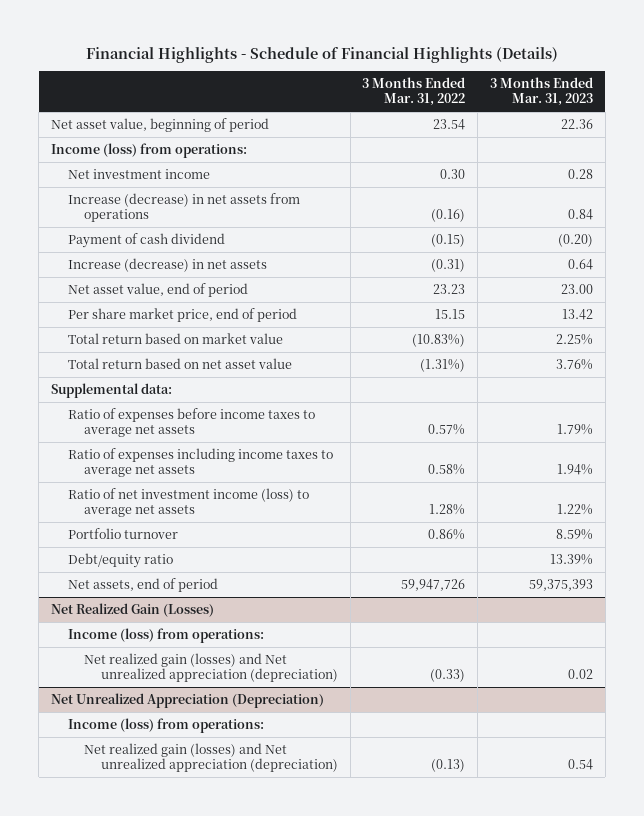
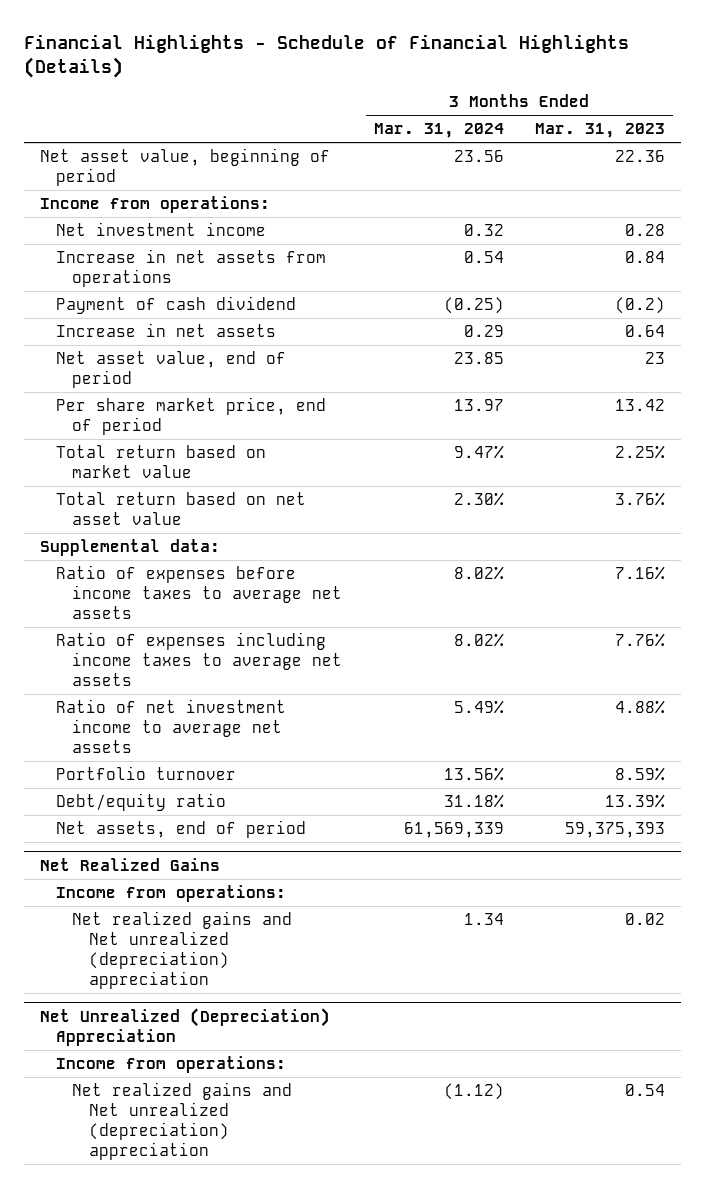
- | 3 Months Ended Mar. 31, 2022 | 3 Months Ended Mar. 31, 2023
+ | 3 Months Ended Mar. 31, 2024 | 3 Months Ended Mar. 31, 2023
- Income (loss) from operations:
+ Income from operations:
- Increase (decrease) in net assets from operations | (0.16) | 0.84
- Payment of cash dividend | (0.15) | (0.20)
- Increase (decrease) in net assets | (0.31) | 0.64
- Net asset value, end of period | 23.23 | 23.00
+ Increase in net assets from operations | 0.54 | 0.84
+ Payment of cash dividend | (0.25) | (0.2)
+ Increase in net assets | 0.29 | 0.64
+ Net asset value, end of period | 23.85 | 23
- Ratio of expenses before income taxes to average net assets | 0.57% | 1.79%
- Ratio of expenses including income taxes to average net assets | 0.58% | 1.94%
- Ratio of net investment income (loss) to average net assets | 1.28% | 1.22%
+ Ratio of expenses before income taxes to average net assets | 8.02% | 7.16%
+ Ratio of expenses including income taxes to average net assets | 8.02% | 7.76%
+ Ratio of net investment income to average net assets | 5.49% | 4.88%
- Net Realized Gain (Losses)
- Income (loss) from operations:
- Net realized gain (losses) and Net unrealized appreciation (depreciation) | (0.33) | 0.02
- Net Unrealized Appreciation (Depreciation)
- Income (loss) from operations:
- Net realized gain (losses) and Net unrealized appreciation (depreciation) | (0.13) | 0.54
+ Net Realized Gains
+ Income from operations:
+ Net realized gains and Net unrealized (depreciation) appreciation | 1.34 | 0.02
+ Net Unrealized (Depreciation) Appreciation
+ Income from operations:
+ Net realized gains and Net unrealized (depreciation) appreciation | (1.12) | 0.54

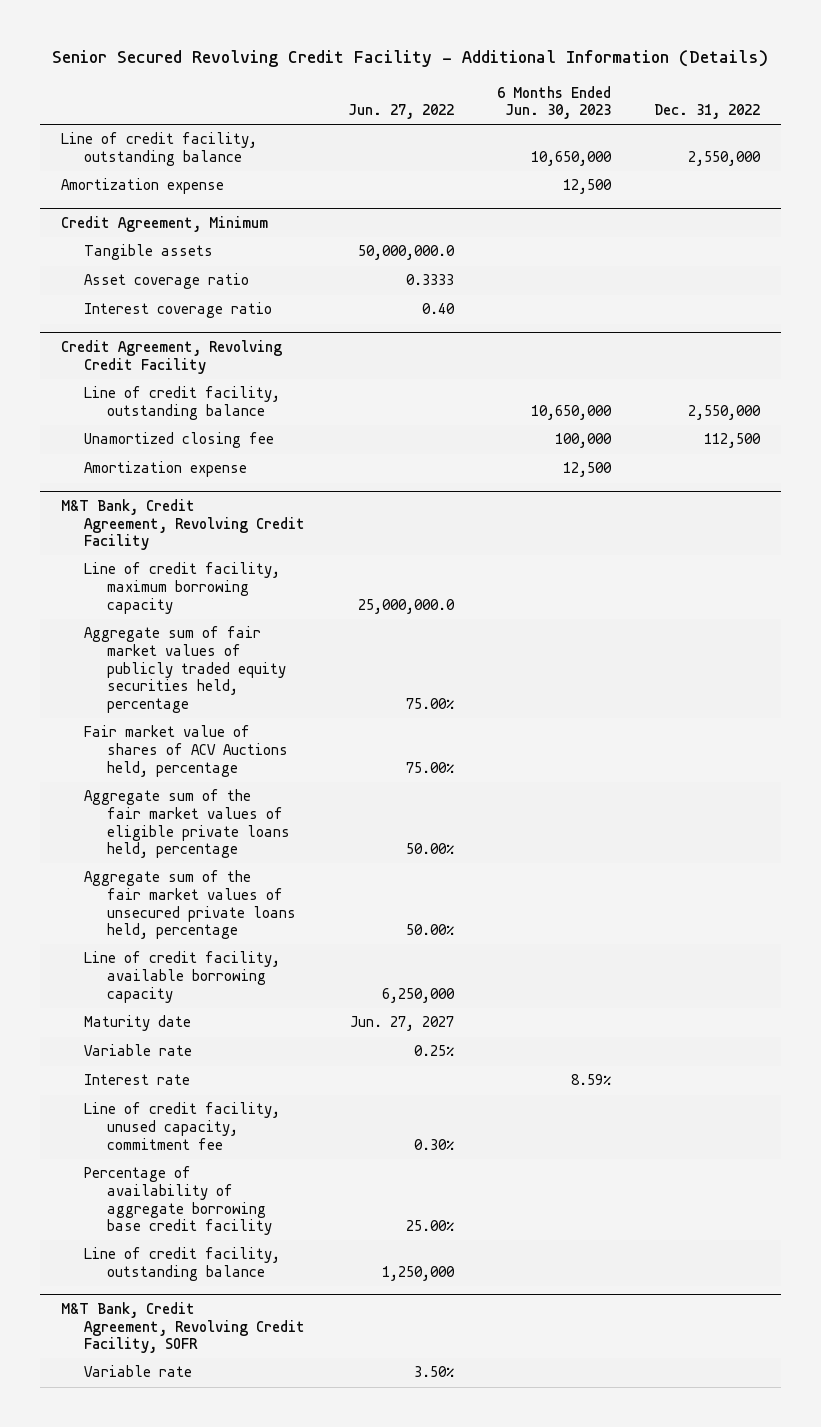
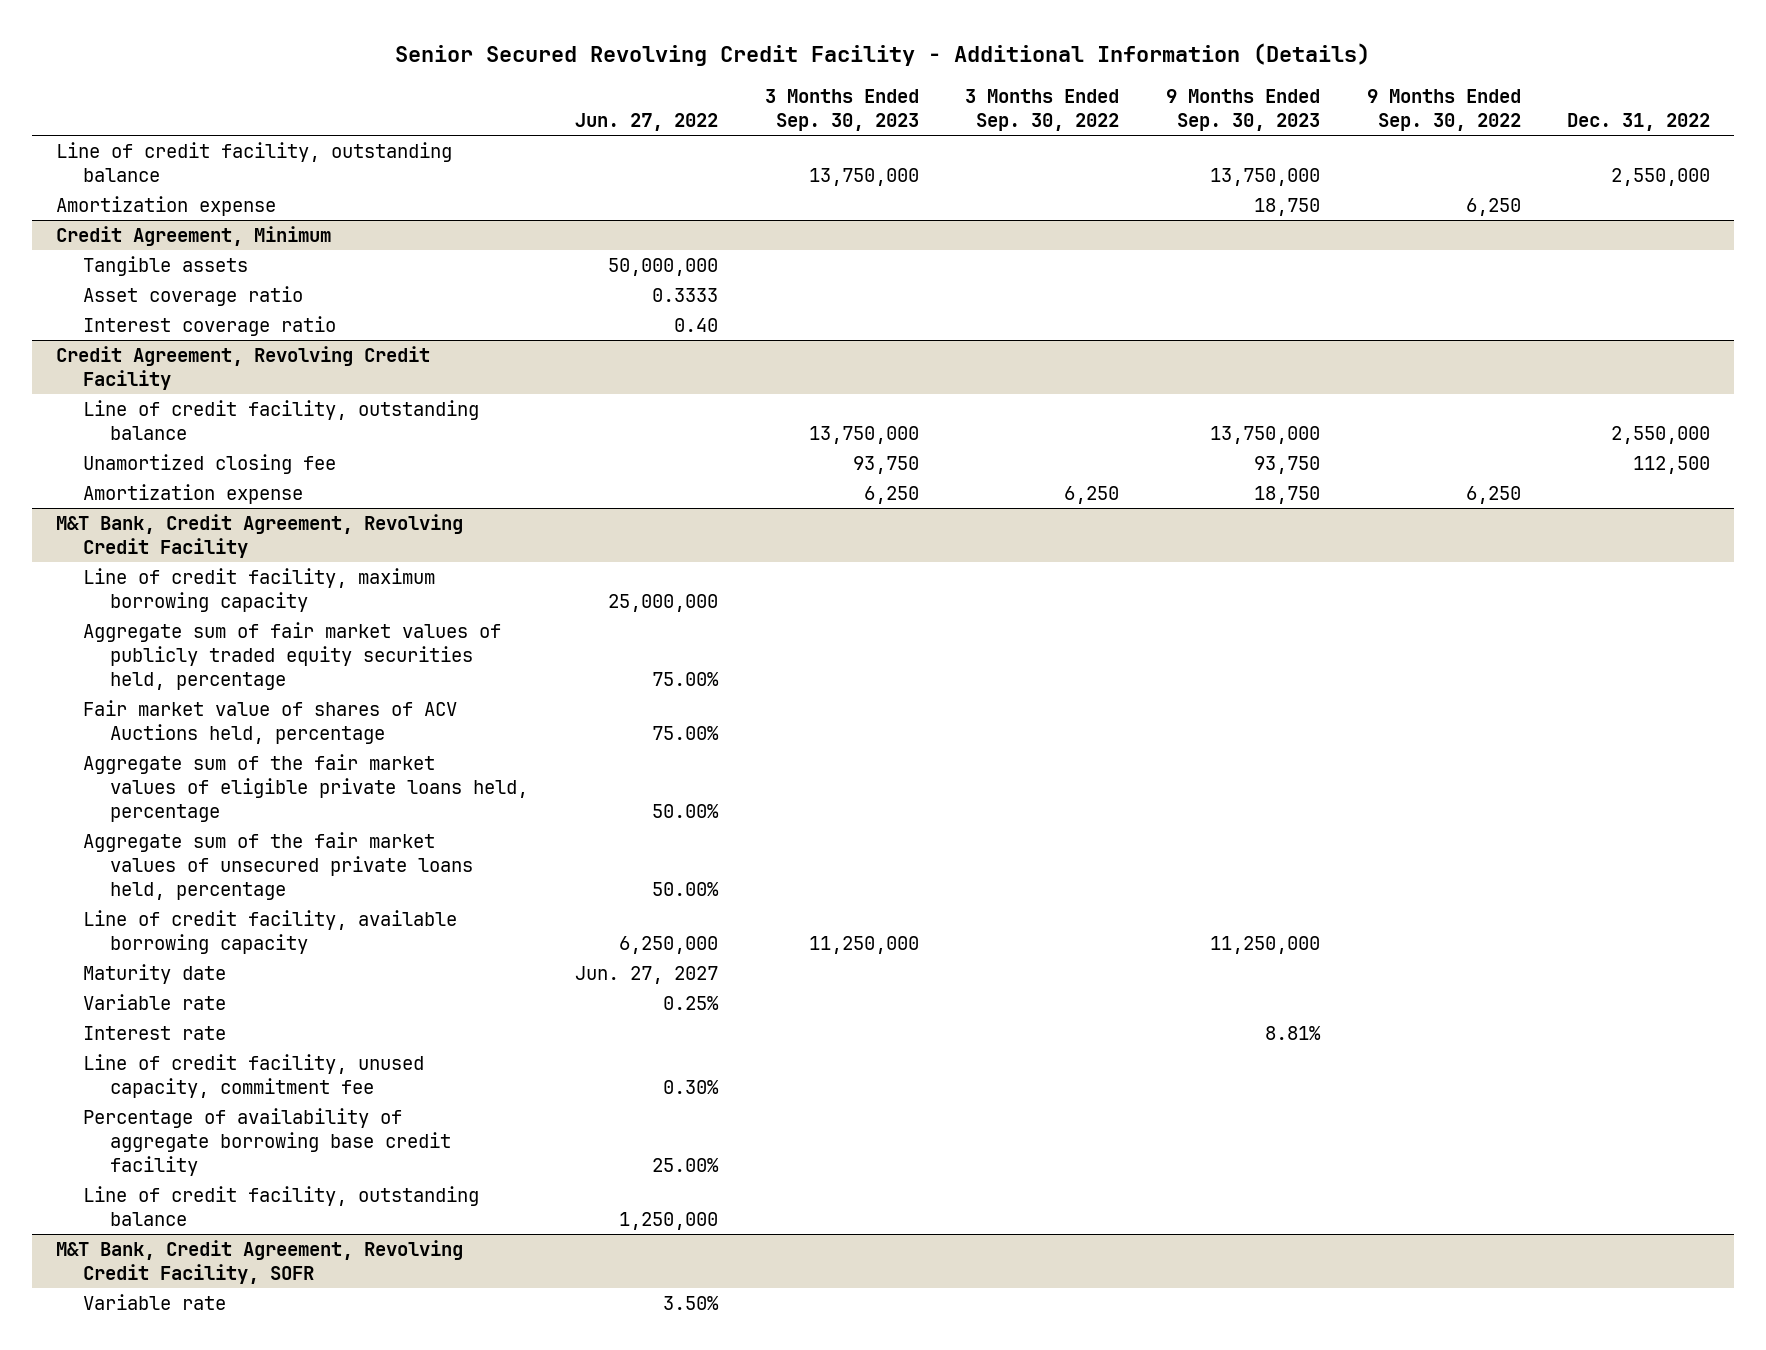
- | Jun. 27, 2022 | 6 Months Ended Jun. 30, 2023 | Dec. 31, 2022
+ | Jun. 27, 2022 | 3 Months Ended Sep. 30, 2023 | 3 Months Ended Sep. 30, 2022 | 9 Months Ended Sep. 30, 2023 | 9 Months Ended Sep. 30, 2022 | Dec. 31, 2022
@ Credit Agreement, Minimum
- Tangible assets | 50,000,000.0 | |
+ Tangible assets | 50,000,000 | | | | |
@ M&T Bank, Credit Agreement, Revolving Credit Facility
- Line of credit facility, maximum borrowing capacity | 25,000,000.0 | |
+ Line of credit facility, maximum borrowing capacity | 25,000,000 | | | | |

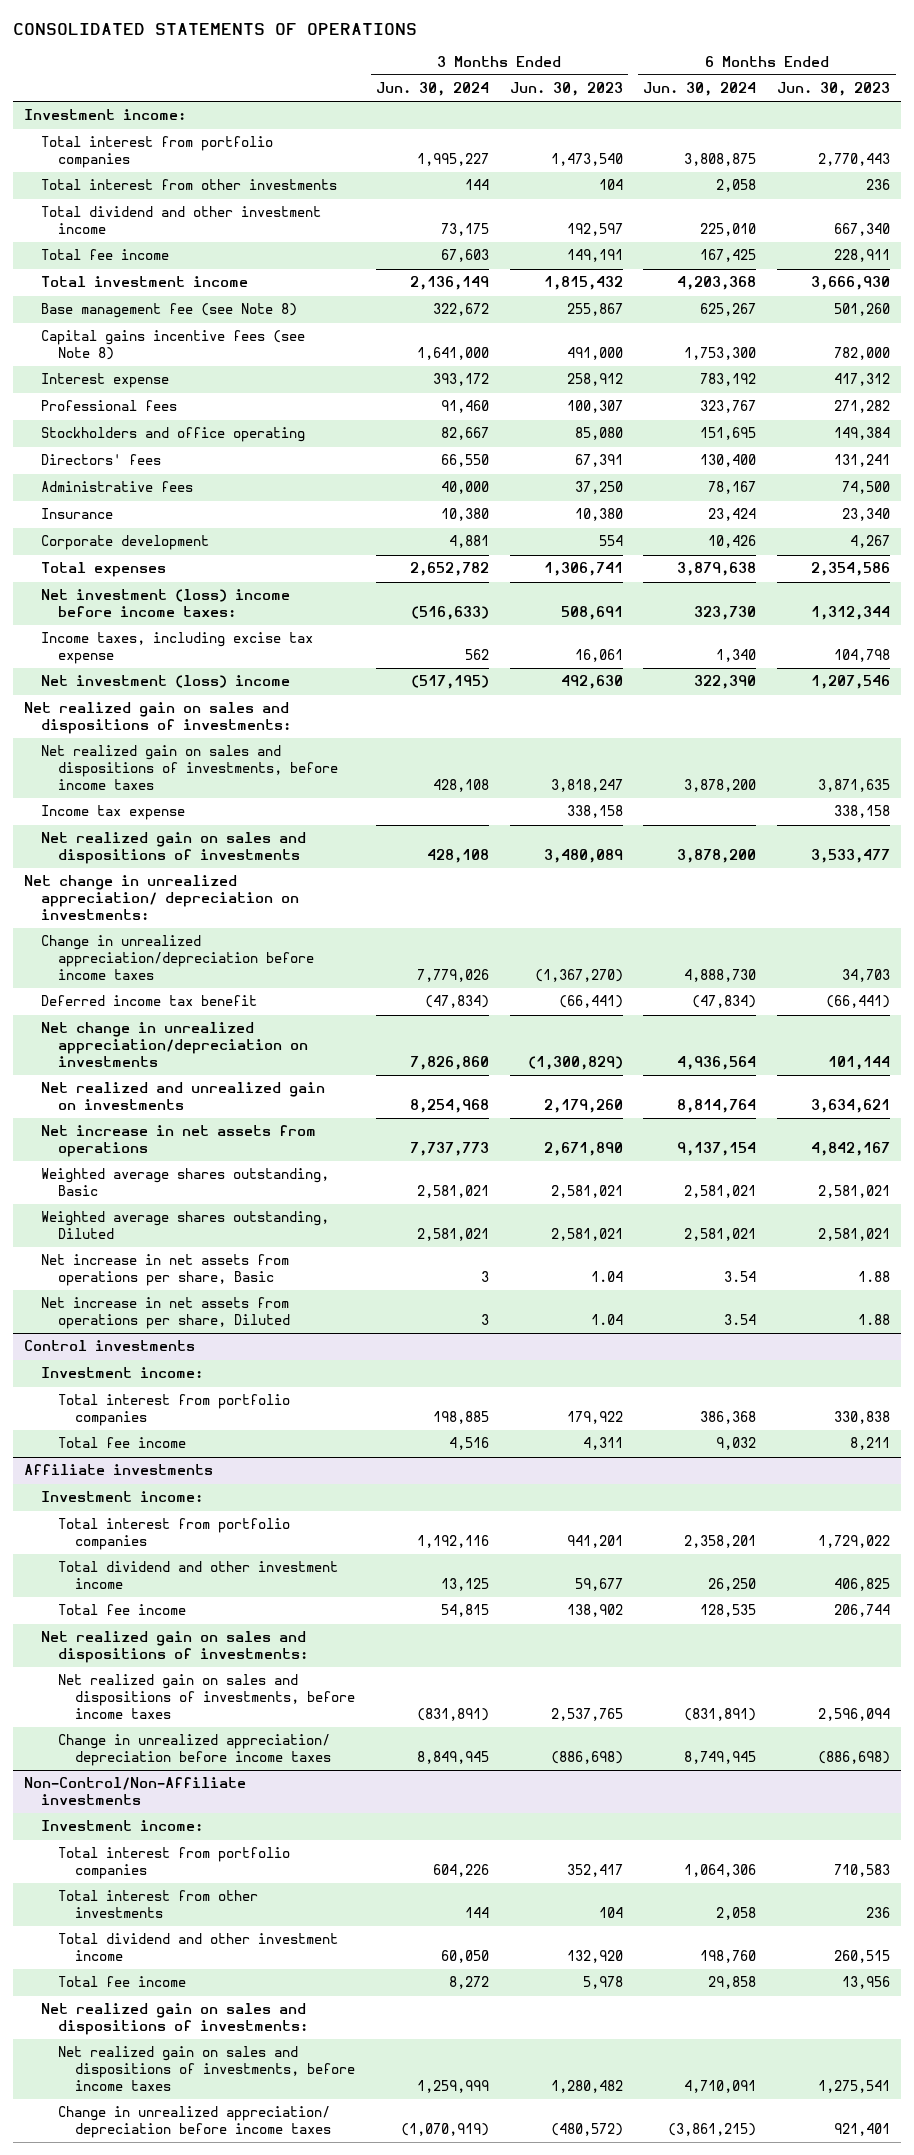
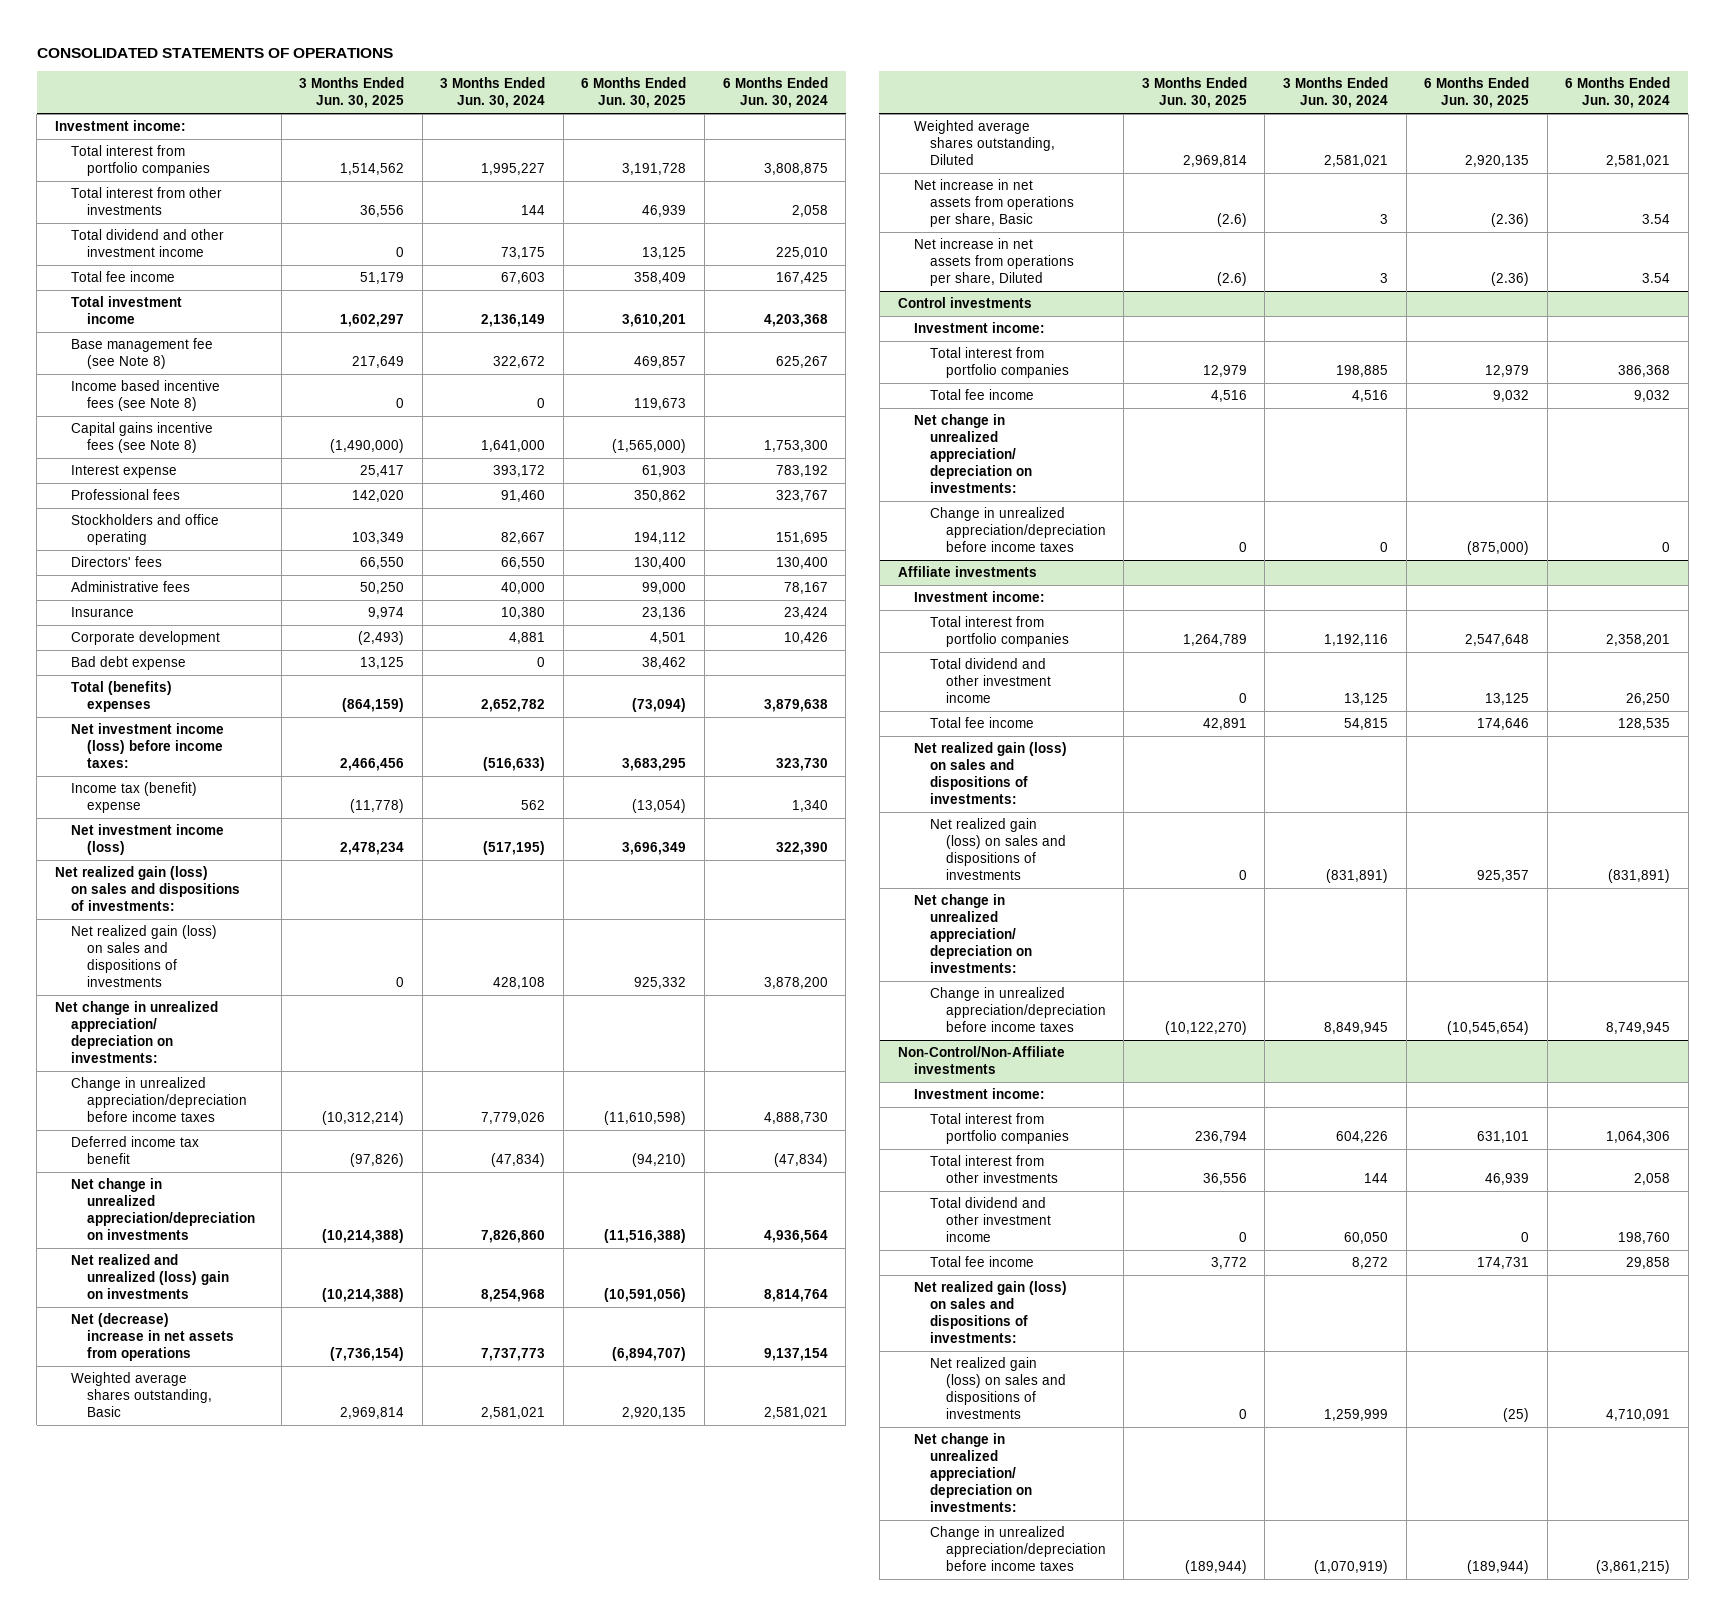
- | 3 Months Ended Jun. 30, 2024 | 3 Months Ended Jun. 30, 2023 | 6 Months Ended Jun. 30, 2024 | 6 Months Ended Jun. 30, 2023
+ | 3 Months Ended Jun. 30, 2025 | 3 Months Ended Jun. 30, 2024 | 6 Months Ended Jun. 30, 2025 | 6 Months Ended Jun. 30, 2024
+ Income based incentive fees (see Note 8) | 0 | 0 | 119,673 |
- Total expenses | 2,652,782 | 1,306,741 | 3,879,638 | 2,354,586
- Net investment (loss) income before income taxes: | (516,633) | 508,691 | 323,730 | 1,312,344
- Income taxes, including excise tax expense | 562 | 16,061 | 1,340 | 104,798
- Net investment (loss) income | (517,195) | 492,630 | 322,390 | 1,207,546
- Net realized gain on sales and dispositions of investments:
- Net realized gain on sales and dispositions of investments, before income taxes | 428,108 | 3,818,247 | 3,878,200 | 3,871,635
- Income tax expense | | 338,158 | | 338,158
- Net realized gain on sales and dispositions of investments | 428,108 | 3,480,089 | 3,878,200 | 3,533,477
+ Bad debt expense | 13,125 | 0 | 38,462 |
+ Total (benefits) expenses | (864,159) | 2,652,782 | (73,094) | 3,879,638
+ Net investment income (loss) before income taxes: | 2,466,456 | (516,633) | 3,683,295 | 323,730
+ Income tax (benefit) expense | (11,778) | 562 | (13,054) | 1,340
+ Net investment income (loss) | 2,478,234 | (517,195) | 3,696,349 | 322,390
+ Net realized gain (loss) on sales and dispositions of investments:
+ Net realized gain (loss) on sales and dispositions of investments | 0 | 428,108 | 925,332 | 3,878,200
- Net realized and unrealized gain on investments | 8,254,968 | 2,179,260 | 8,814,764 | 3,634,621
- Net increase in net assets from operations | 7,737,773 | 2,671,890 | 9,137,154 | 4,842,167
+ Net realized and unrealized (loss) gain on investments | (10,214,388) | 8,254,968 | (10,591,056) | 8,814,764
+ Net (decrease) increase in net assets from operations | (7,736,154) | 7,737,773 | (6,894,707) | 9,137,154
@ Control investments
+ Net change in unrealized appreciation/ depreciation on investments:
+ Change in unrealized appreciation/depreciation before income taxes | 0 | 0 | (875,000) | 0
@ Affiliate investments
- Net realized gain on sales and dispositions of investments:
- Net realized gain on sales and dispositions of investments, before income taxes | (831,891) | 2,537,765 | (831,891) | 2,596,094
- Change in unrealized appreciation/ depreciation before income taxes | 8,849,945 | (886,698) | 8,749,945 | (886,698)
+ Net realized gain (loss) on sales and dispositions of investments:
+ Net realized gain (loss) on sales and dispositions of investments | 0 | (831,891) | 925,357 | (831,891)
+ Net change in unrealized appreciation/ depreciation on investments:
+ Change in unrealized appreciation/depreciation before income taxes | (10,122,270) | 8,849,945 | (10,545,654) | 8,749,945
@ Non-Control/Non-Affiliate investments
- Net realized gain on sales and dispositions of investments:
- Net realized gain on sales and dispositions of investments, before income taxes | 1,259,999 | 1,280,482 | 4,710,091 | 1,275,541
- Change in unrealized appreciation/ depreciation before income taxes | (1,070,919) | (480,572) | (3,861,215) | 921,401
+ Net realized gain (loss) on sales and dispositions of investments:
+ Net realized gain (loss) on sales and dispositions of investments | 0 | 1,259,999 | (25) | 4,710,091
+ Net change in unrealized appreciation/ depreciation on investments:
+ Change in unrealized appreciation/depreciation before income taxes | (189,944) | (1,070,919) | (189,944) | (3,861,215)

